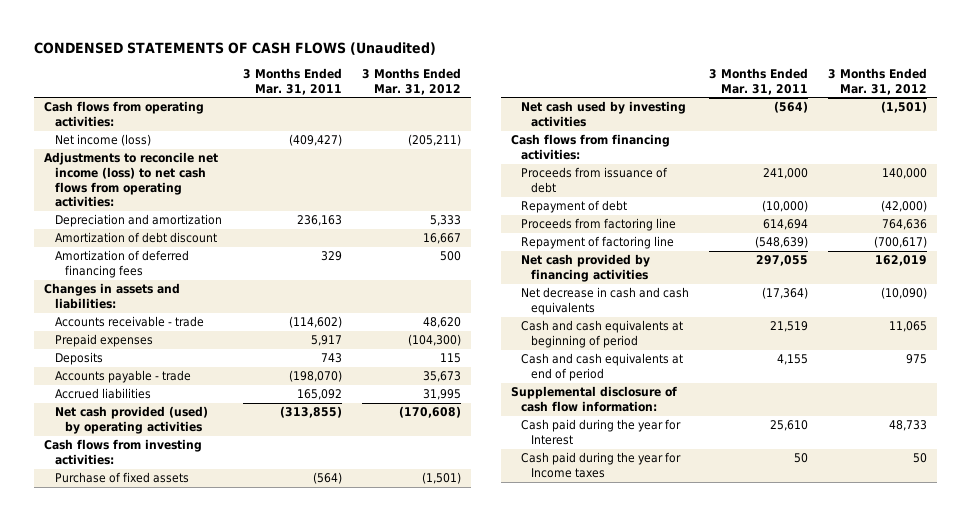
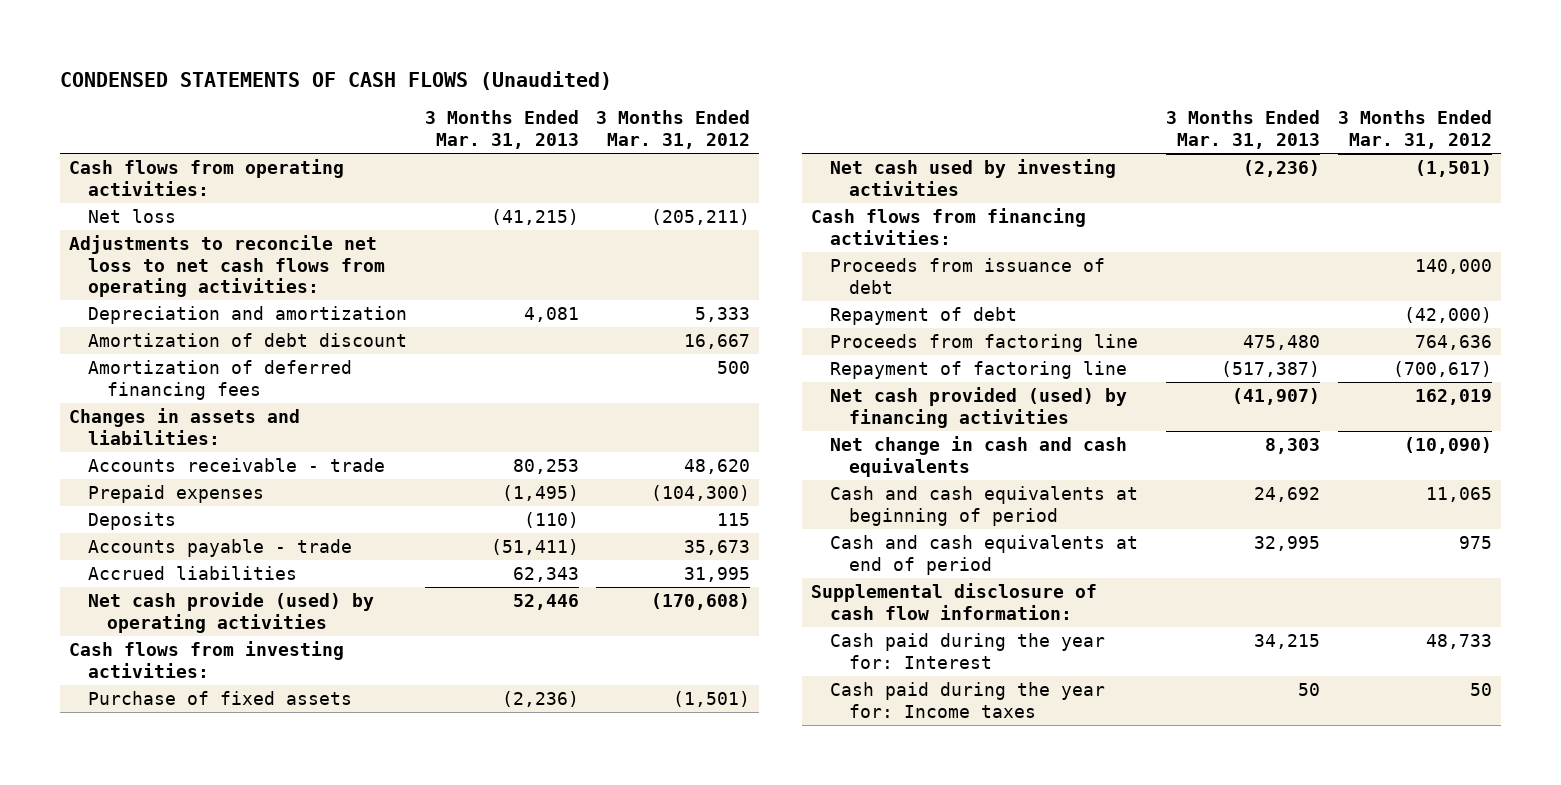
- | 3 Months Ended Mar. 31, 2011 | 3 Months Ended Mar. 31, 2012
+ | 3 Months Ended Mar. 31, 2013 | 3 Months Ended Mar. 31, 2012
- Net income (loss) | (409,427) | (205,211)
- Adjustments to reconcile net income (loss) to net cash flows from operating activities:
+ Net loss | (41,215) | (205,211)
+ Adjustments to reconcile net loss to net cash flows from operating activities:
- Net cash provided (used) by operating activities | (313,855) | (170,608)
+ Net cash provide (used) by operating activities | 52,446 | (170,608)
- Net cash provided by financing activities | 297,055 | 162,019
- Net decrease in cash and cash equivalents | (17,364) | (10,090)
+ Net cash provided (used) by financing activities | (41,907) | 162,019
+ Net change in cash and cash equivalents | 8,303 | (10,090)
- Cash paid during the year for Interest | 25,610 | 48,733
- Cash paid during the year for Income taxes | 50 | 50
+ Cash paid during the year for: Interest | 34,215 | 48,733
+ Cash paid during the year for: Income taxes | 50 | 50

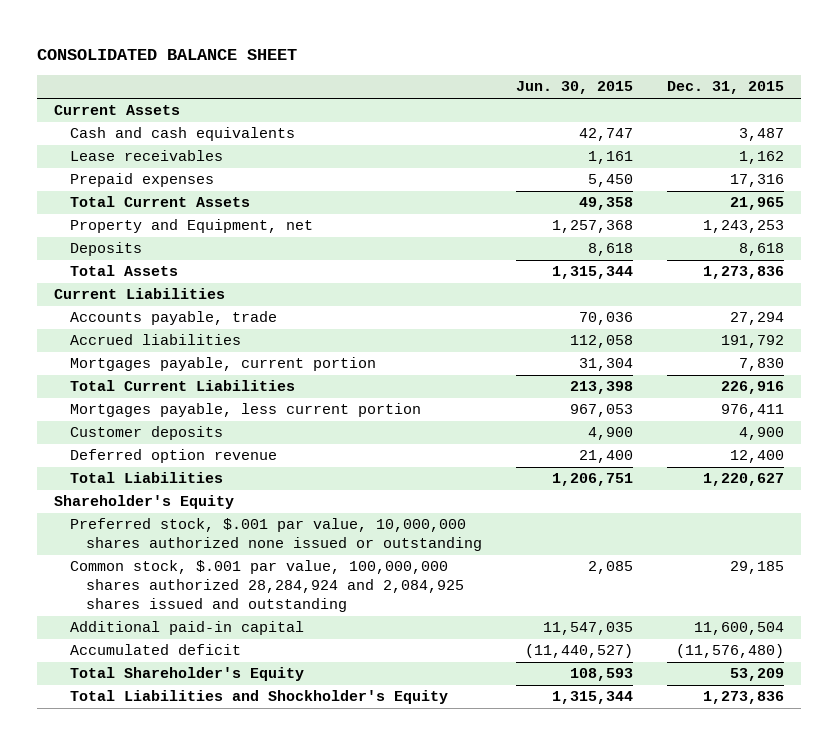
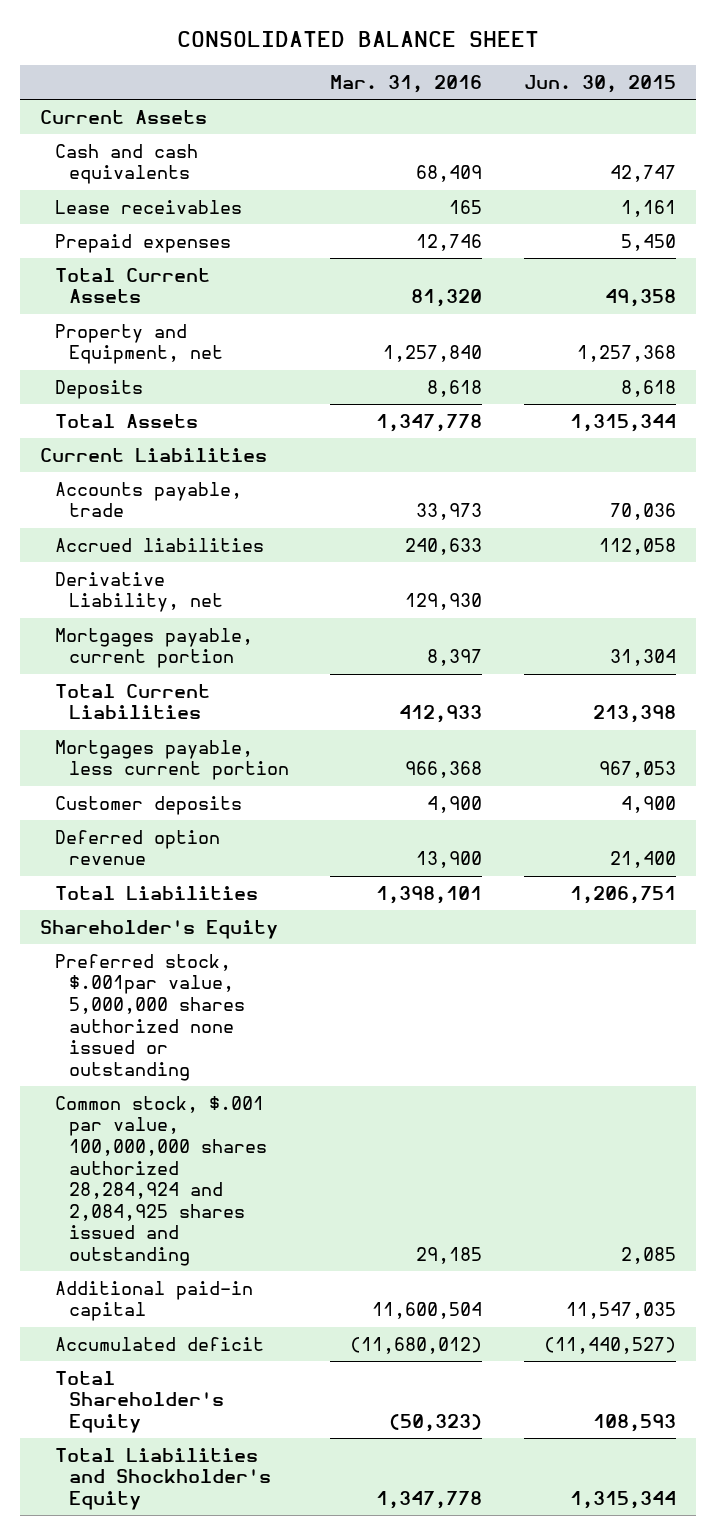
- | Jun. 30, 2015 | Dec. 31, 2015
+ | Mar. 31, 2016 | Jun. 30, 2015
+ Derivative Liability, net | 129,930 |
- Preferred stock, $.001 par value, 10,000,000 shares authorized none issued or outstanding
+ Preferred stock, $.001par value, 5,000,000 shares authorized none issued or outstanding

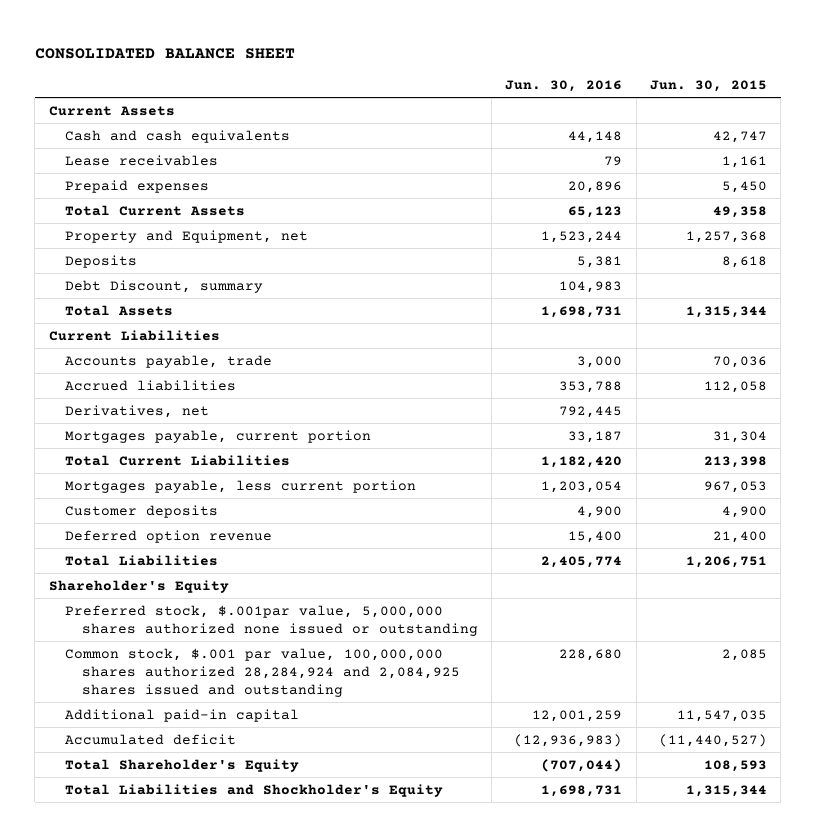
- | Mar. 31, 2016 | Jun. 30, 2015
+ | Jun. 30, 2016 | Jun. 30, 2015
+ Debt Discount, summary | 104,983 |
- Derivative Liability, net | 129,930 |
+ Derivatives, net | 792,445 |

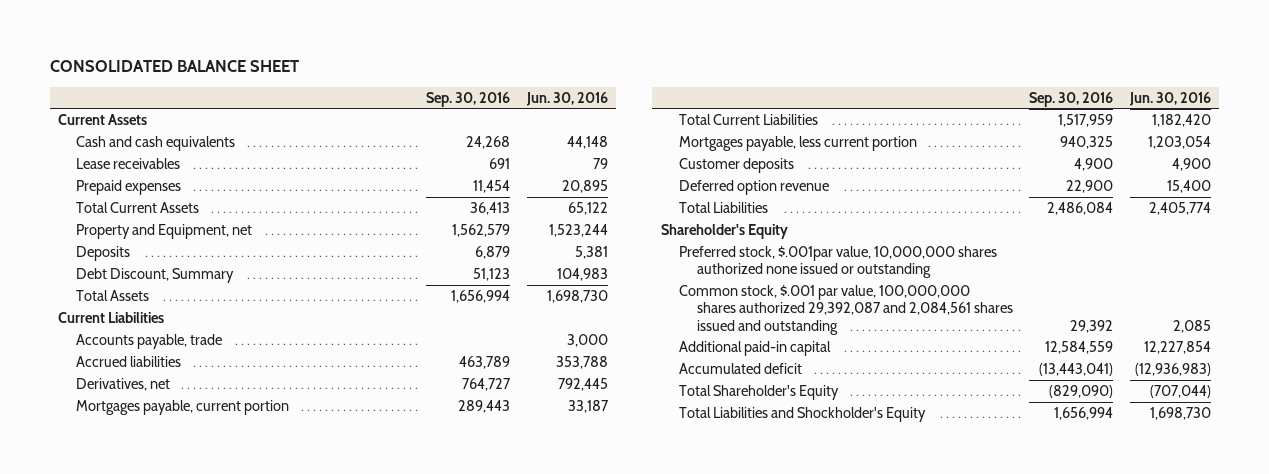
- | Jun. 30, 2016 | Jun. 30, 2015
+ | Sep. 30, 2016 | Jun. 30, 2016
- Prepaid expenses | 20,896 | 5,450
- Total Current Assets | 65,123 | 49,358
+ Prepaid expenses | 11,454 | 20,895
+ Total Current Assets | 36,413 | 65,122
- Debt Discount, summary | 104,983 |
- Total Assets | 1,698,731 | 1,315,344
+ Debt Discount, Summary | 51,123 | 104,983
+ Total Assets | 1,656,994 | 1,698,730
- Preferred stock, $.001par value, 5,000,000 shares authorized none issued or outstanding
- Common stock, $.001 par value, 100,000,000 shares authorized 28,284,924 and 2,084,925 shares issued and outstanding | 228,680 | 2,085
- Additional paid-in capital | 12,001,259 | 11,547,035
+ Preferred stock, $.001par value, 10,000,000 shares authorized none issued or outstanding
+ Common stock, $.001 par value, 100,000,000 shares authorized 29,392,087 and 2,084,561 shares issued and outstanding | 29,392 | 2,085
+ Additional paid-in capital | 12,584,559 | 12,227,854
- Total Liabilities and Shockholder's Equity | 1,698,731 | 1,315,344
+ Total Liabilities and Shockholder's Equity | 1,656,994 | 1,698,730

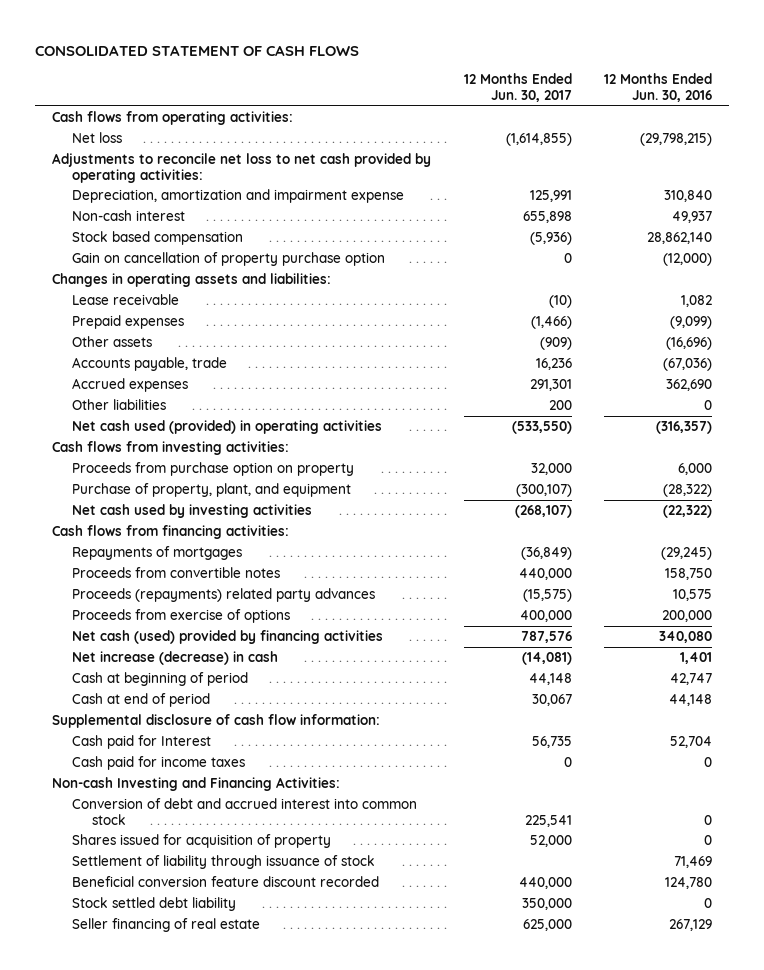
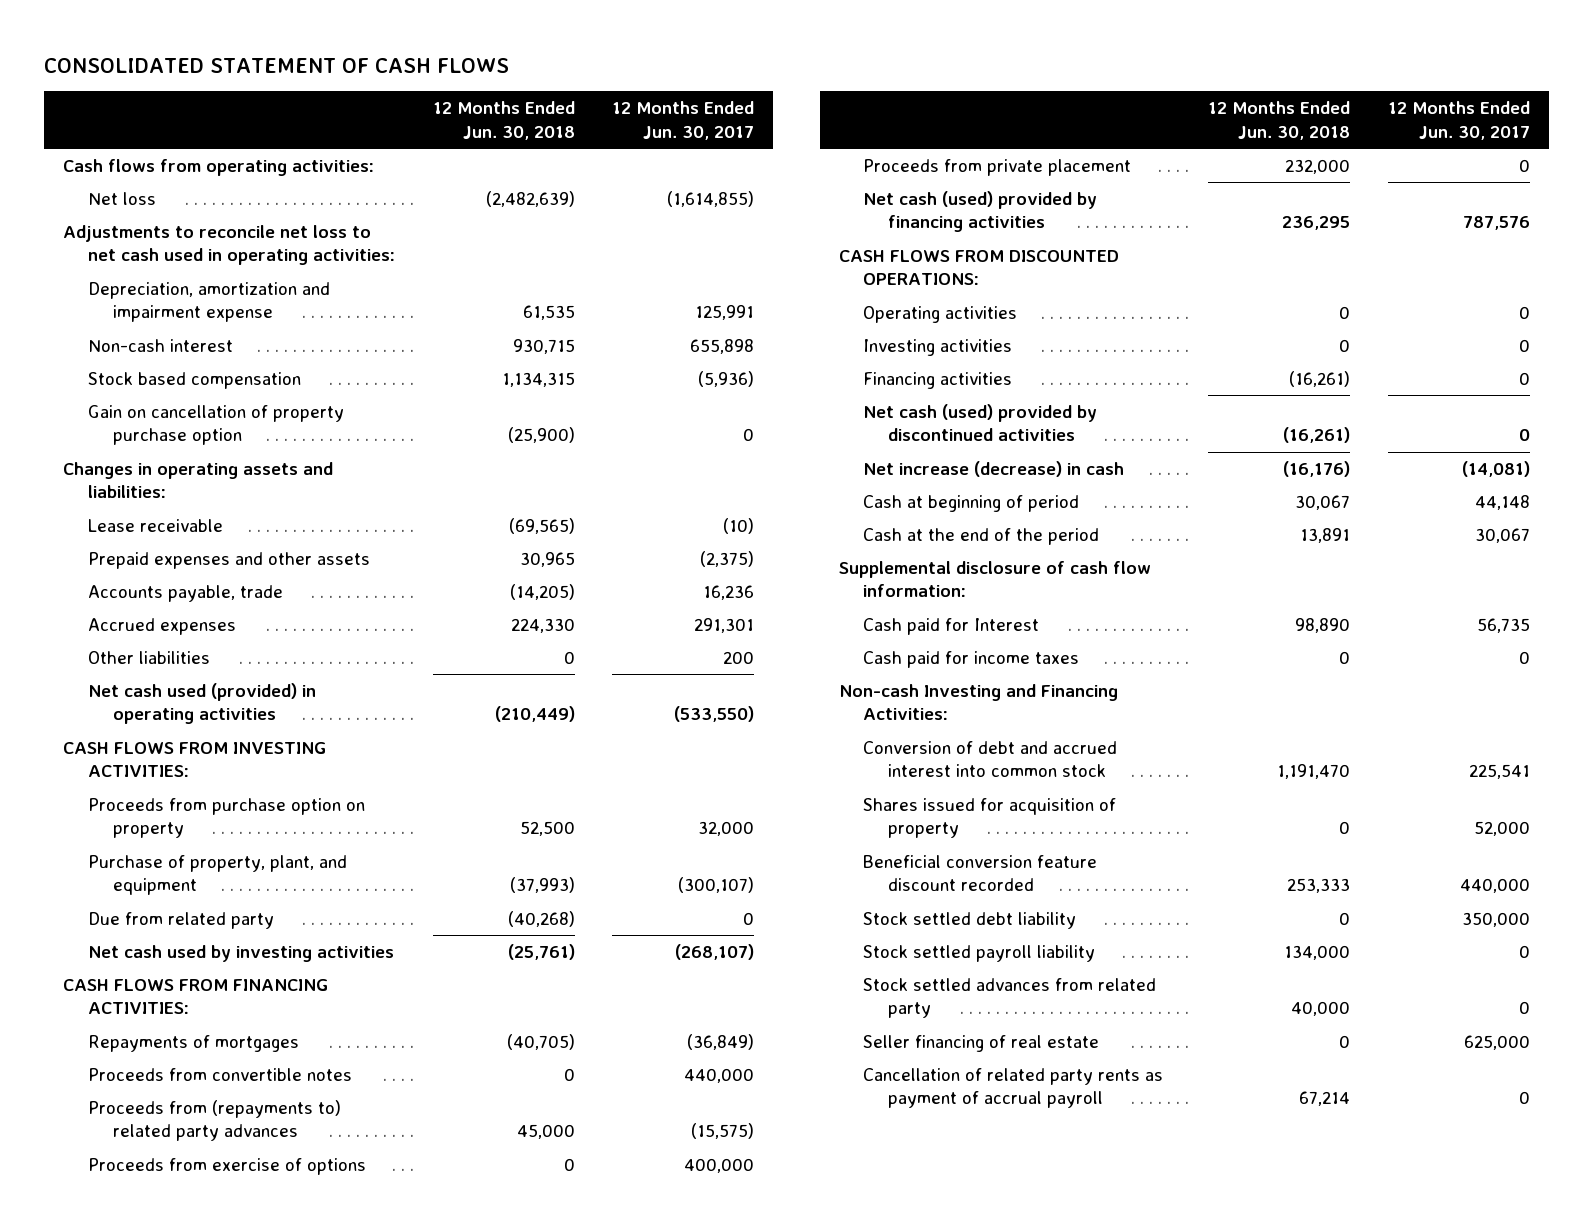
- | 12 Months Ended Jun. 30, 2017 | 12 Months Ended Jun. 30, 2016
+ | 12 Months Ended Jun. 30, 2018 | 12 Months Ended Jun. 30, 2017
- Adjustments to reconcile net loss to net cash provided by operating activities:
+ Adjustments to reconcile net loss to net cash used in operating activities:
- Prepaid expenses | (1,466) | (9,099)
- Other assets | (909) | (16,696)
+ Prepaid expenses and other assets | 30,965 | (2,375)
- Cash flows from investing activities:
+ CASH FLOWS FROM INVESTING ACTIVITIES:
+ Due from related party | (40,268) | 0
- Cash flows from financing activities:
+ CASH FLOWS FROM FINANCING ACTIVITIES:
- Proceeds (repayments) related party advances | (15,575) | 10,575
+ Proceeds from (repayments to) related party advances | 45,000 | (15,575)
+ Proceeds from private placement | 232,000 | 0
+ CASH FLOWS FROM DISCOUNTED OPERATIONS:
+ Operating activities | 0 | 0
+ Investing activities | 0 | 0
+ Financing activities | (16,261) | 0
+ Net cash (used) provided by discontinued activities | (16,261) | 0
- Cash at end of period | 30,067 | 44,148
+ Cash at the end of the period | 13,891 | 30,067
- Settlement of liability through issuance of stock | | 71,469
+ Stock settled payroll liability | 134,000 | 0
+ Stock settled advances from related party | 40,000 | 0
+ Cancellation of related party rents as payment of accrual payroll | 67,214 | 0

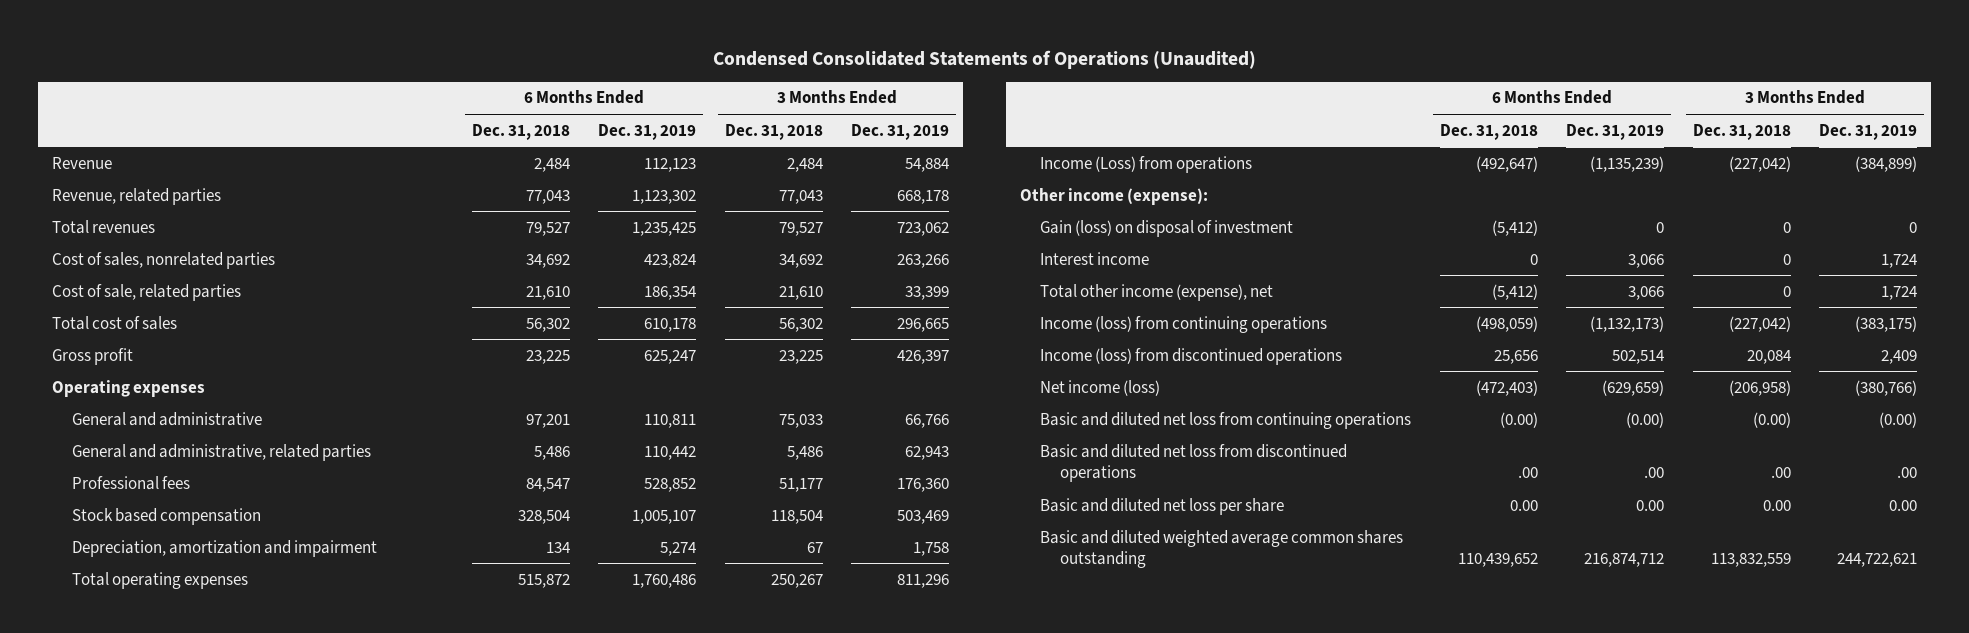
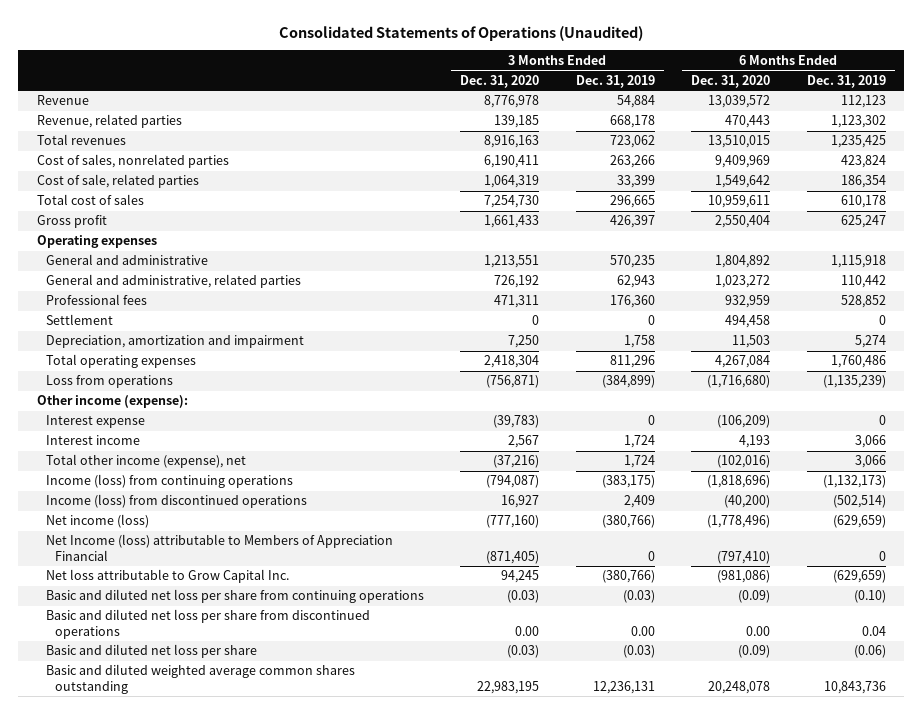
- Condensed Consolidated Statements of Operations (Unaudited)
+ Consolidated Statements of Operations (Unaudited)
- | 6 Months Ended Dec. 31, 2018 | 6 Months Ended Dec. 31, 2019 | 3 Months Ended Dec. 31, 2018 | 3 Months Ended Dec. 31, 2019
+ | 3 Months Ended Dec. 31, 2020 | 3 Months Ended Dec. 31, 2019 | 6 Months Ended Dec. 31, 2020 | 6 Months Ended Dec. 31, 2019
- General and administrative | 97,201 | 110,811 | 75,033 | 66,766
+ General and administrative | 1,213,551 | 570,235 | 1,804,892 | 1,115,918
- Stock based compensation | 328,504 | 1,005,107 | 118,504 | 503,469
+ Settlement | 0 | 0 | 494,458 | 0
- Income (Loss) from operations | (492,647) | (1,135,239) | (227,042) | (384,899)
+ Loss from operations | (756,871) | (384,899) | (1,716,680) | (1,135,239)
- Gain (loss) on disposal of investment | (5,412) | 0 | 0 | 0
+ Interest expense | (39,783) | 0 | (106,209) | 0
- Income (loss) from discontinued operations | 25,656 | 502,514 | 20,084 | 2,409
+ Income (loss) from discontinued operations | 16,927 | 2,409 | (40,200) | (502,514)
- Basic and diluted net loss from continuing operations | (0.00) | (0.00) | (0.00) | (0.00)
- Basic and diluted net loss from discontinued operations | .00 | .00 | .00 | .00
- Basic and diluted net loss per share | 0.00 | 0.00 | 0.00 | 0.00
- Basic and diluted weighted average common shares outstanding | 110,439,652 | 216,874,712 | 113,832,559 | 244,722,621
+ Net Income (loss) attributable to Members of Appreciation Financial | (871,405) | 0 | (797,410) | 0
+ Net loss attributable to Grow Capital Inc. | 94,245 | (380,766) | (981,086) | (629,659)
+ Basic and diluted net loss per share from continuing operations | (0.03) | (0.03) | (0.09) | (0.10)
+ Basic and diluted net loss per share from discontinued operations | 0.00 | 0.00 | 0.00 | 0.04
+ Basic and diluted net loss per share | (0.03) | (0.03) | (0.09) | (0.06)
+ Basic and diluted weighted average common shares outstanding | 22,983,195 | 12,236,131 | 20,248,078 | 10,843,736

